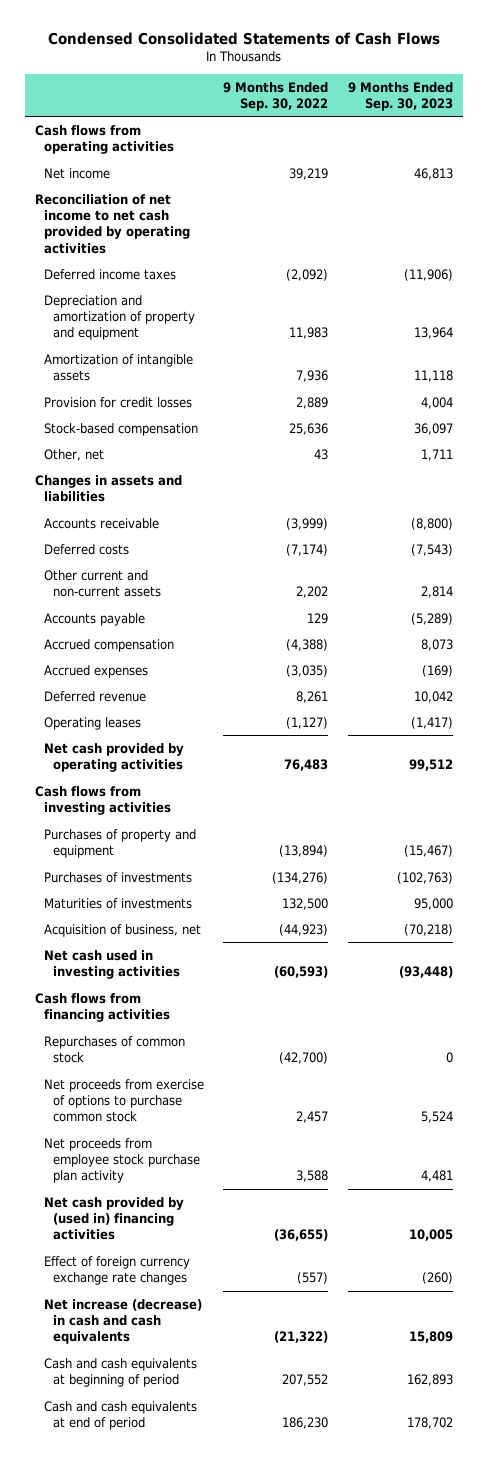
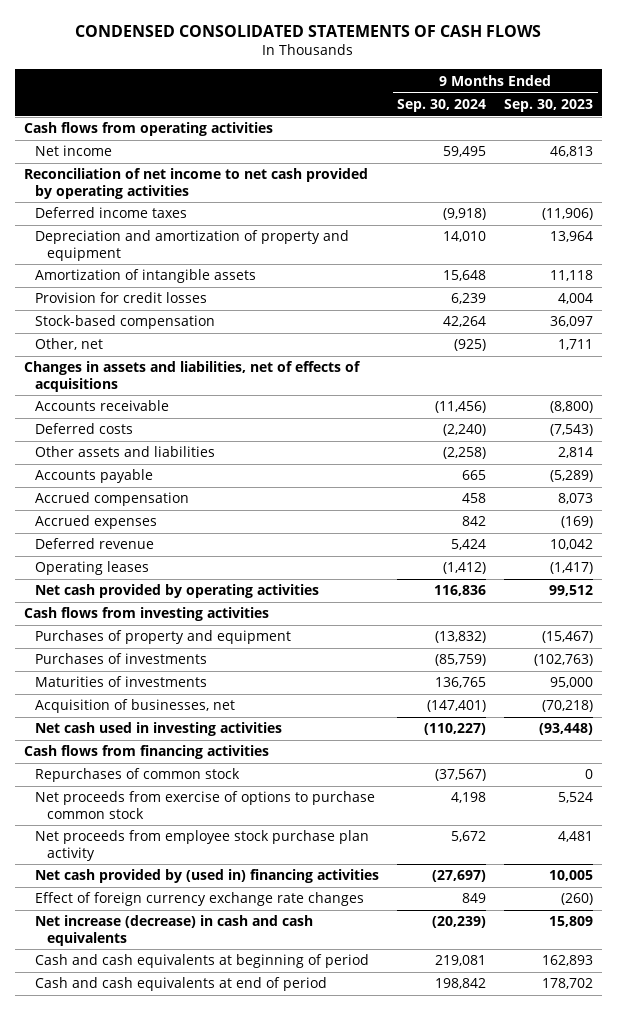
- Condensed Consolidated Statements of Cash Flows
+ CONDENSED CONSOLIDATED STATEMENTS OF CASH FLOWS
- | 9 Months Ended Sep. 30, 2022 | 9 Months Ended Sep. 30, 2023
+ | 9 Months Ended Sep. 30, 2024 | 9 Months Ended Sep. 30, 2023
- Changes in assets and liabilities
+ Changes in assets and liabilities, net of effects of acquisitions
- Other current and non-current assets | 2,202 | 2,814
+ Other assets and liabilities | (2,258) | 2,814
- Acquisition of business, net | (44,923) | (70,218)
+ Acquisition of businesses, net | (147,401) | (70,218)

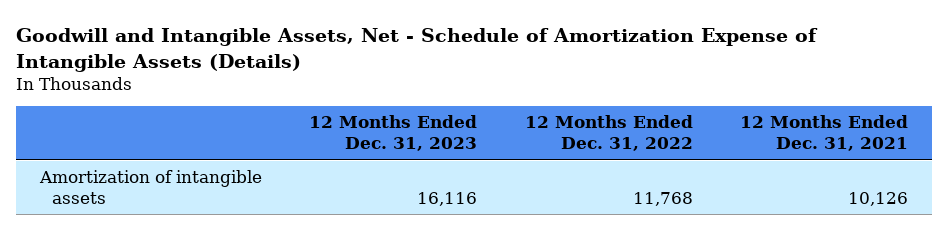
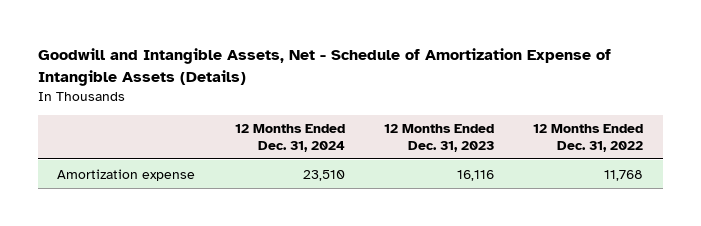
- | 12 Months Ended Dec. 31, 2023 | 12 Months Ended Dec. 31, 2022 | 12 Months Ended Dec. 31, 2021
+ | 12 Months Ended Dec. 31, 2024 | 12 Months Ended Dec. 31, 2023 | 12 Months Ended Dec. 31, 2022
- Amortization of intangible assets | 16,116 | 11,768 | 10,126
+ Amortization expense | 23,510 | 16,116 | 11,768

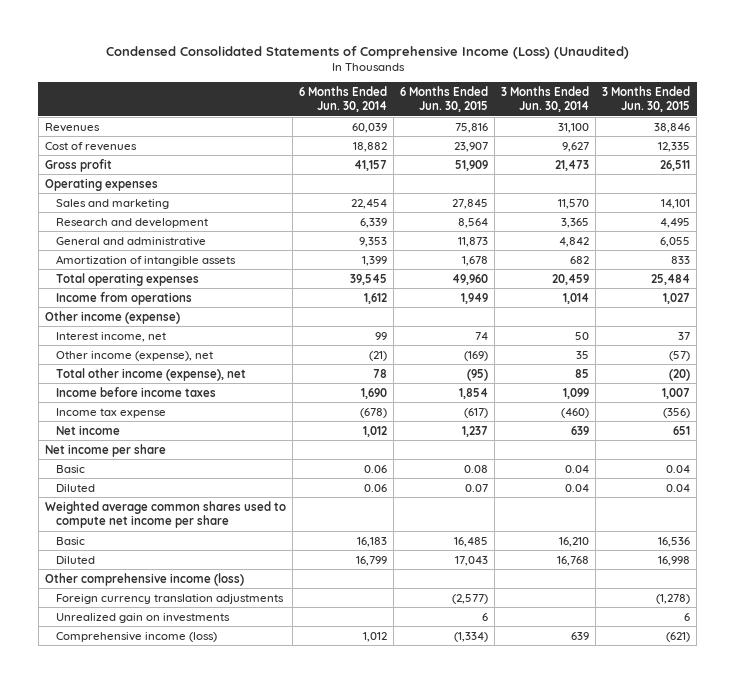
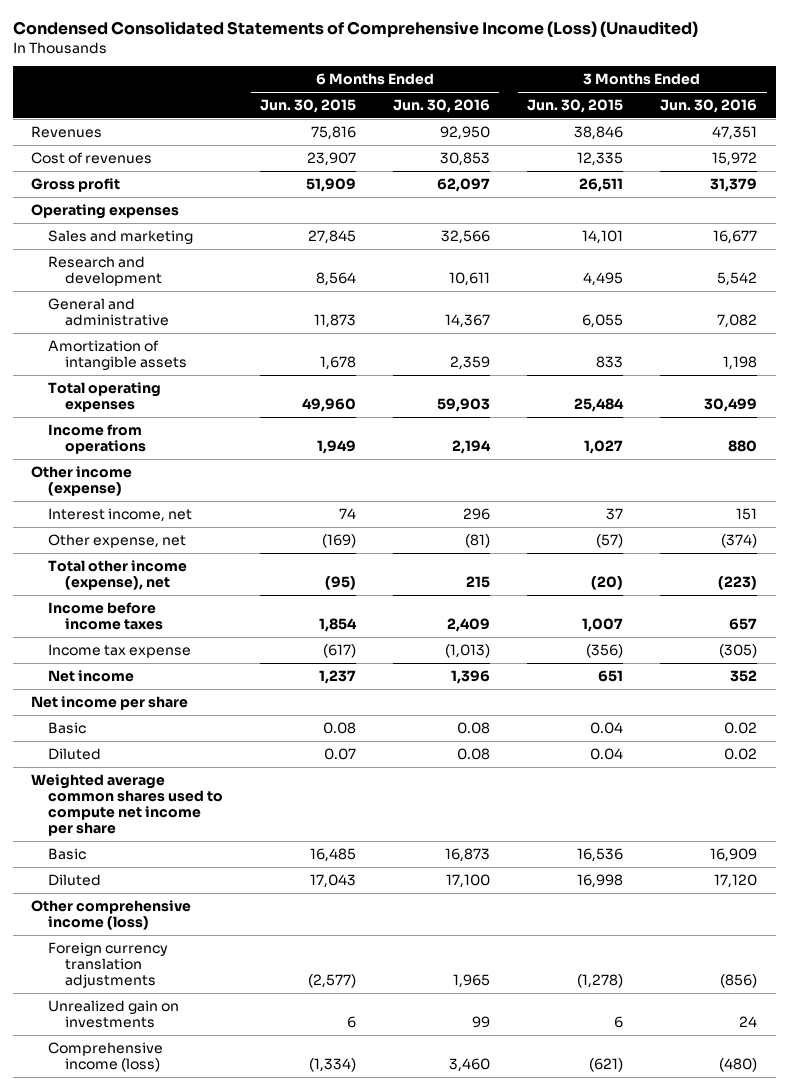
- | 6 Months Ended Jun. 30, 2014 | 6 Months Ended Jun. 30, 2015 | 3 Months Ended Jun. 30, 2014 | 3 Months Ended Jun. 30, 2015
+ | 6 Months Ended Jun. 30, 2015 | 6 Months Ended Jun. 30, 2016 | 3 Months Ended Jun. 30, 2015 | 3 Months Ended Jun. 30, 2016
- Other income (expense), net | (21) | (169) | 35 | (57)
+ Other expense, net | (169) | (81) | (57) | (374)

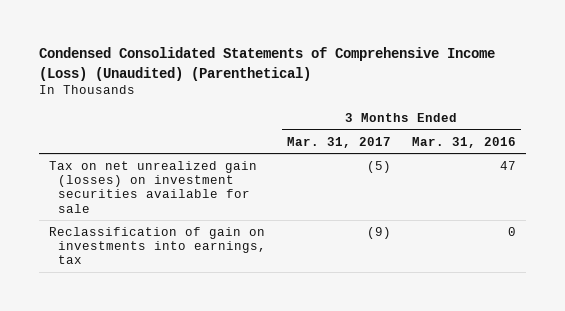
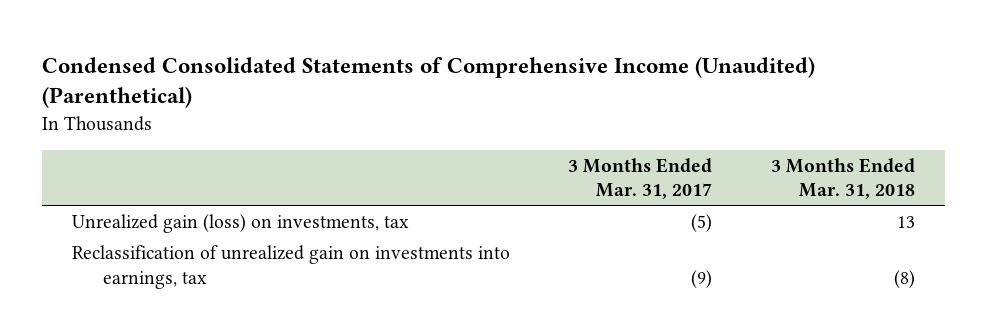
- Condensed Consolidated Statements of Comprehensive Income (Loss) (Unaudited) (Parenthetical)
+ Condensed Consolidated Statements of Comprehensive Income (Unaudited) (Parenthetical)
- | 3 Months Ended Mar. 31, 2017 | 3 Months Ended Mar. 31, 2016
+ | 3 Months Ended Mar. 31, 2017 | 3 Months Ended Mar. 31, 2018
- Tax on net unrealized gain (losses) on investment securities available for sale | (5) | 47
- Reclassification of gain on investments into earnings, tax | (9) | 0
+ Unrealized gain (loss) on investments, tax | (5) | 13
+ Reclassification of unrealized gain on investments into earnings, tax | (9) | (8)

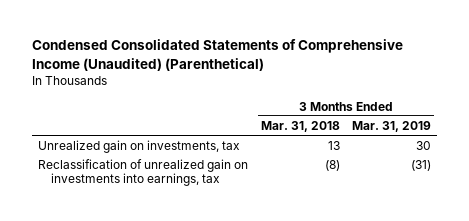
- | 3 Months Ended Mar. 31, 2017 | 3 Months Ended Mar. 31, 2018
+ | 3 Months Ended Mar. 31, 2018 | 3 Months Ended Mar. 31, 2019
- Unrealized gain (loss) on investments, tax | (5) | 13
+ Unrealized gain on investments, tax | 13 | 30

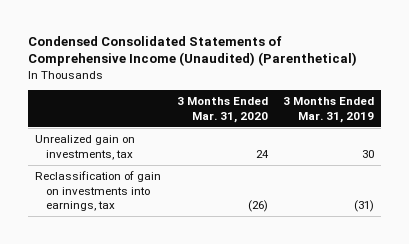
- | 3 Months Ended Mar. 31, 2018 | 3 Months Ended Mar. 31, 2019
+ | 3 Months Ended Mar. 31, 2020 | 3 Months Ended Mar. 31, 2019
- Reclassification of unrealized gain on investments into earnings, tax | (8) | (31)
+ Reclassification of gain on investments into earnings, tax | (26) | (31)

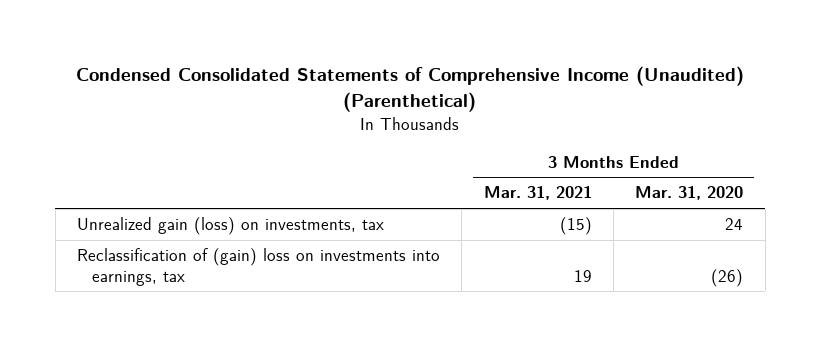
- | 3 Months Ended Mar. 31, 2020 | 3 Months Ended Mar. 31, 2019
+ | 3 Months Ended Mar. 31, 2021 | 3 Months Ended Mar. 31, 2020
- Unrealized gain on investments, tax | 24 | 30
- Reclassification of gain on investments into earnings, tax | (26) | (31)
+ Unrealized gain (loss) on investments, tax | (15) | 24
+ Reclassification of (gain) loss on investments into earnings, tax | 19 | (26)

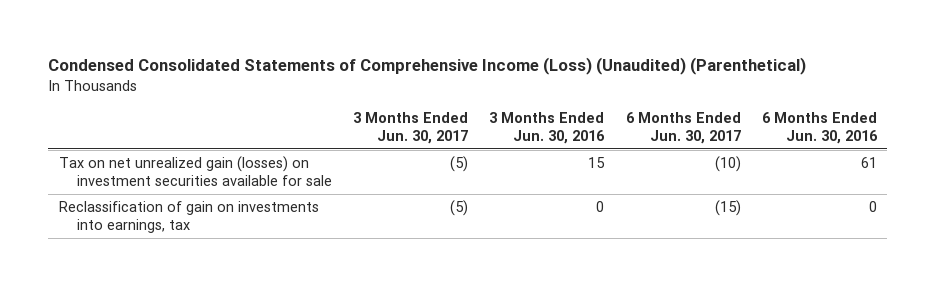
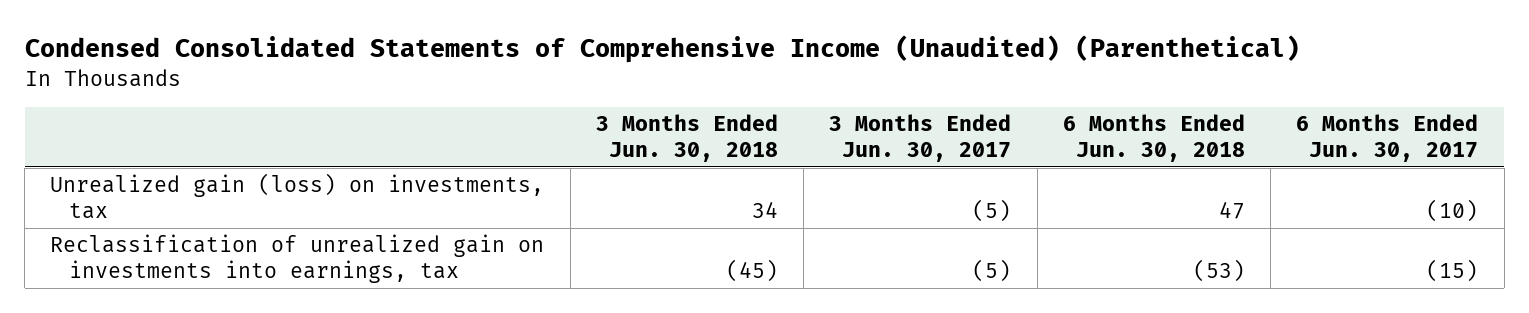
- Condensed Consolidated Statements of Comprehensive Income (Loss) (Unaudited) (Parenthetical)
+ Condensed Consolidated Statements of Comprehensive Income (Unaudited) (Parenthetical)
- | 3 Months Ended Jun. 30, 2017 | 3 Months Ended Jun. 30, 2016 | 6 Months Ended Jun. 30, 2017 | 6 Months Ended Jun. 30, 2016
+ | 3 Months Ended Jun. 30, 2018 | 3 Months Ended Jun. 30, 2017 | 6 Months Ended Jun. 30, 2018 | 6 Months Ended Jun. 30, 2017
- Tax on net unrealized gain (losses) on investment securities available for sale | (5) | 15 | (10) | 61
- Reclassification of gain on investments into earnings, tax | (5) | 0 | (15) | 0
+ Unrealized gain (loss) on investments, tax | 34 | (5) | 47 | (10)
+ Reclassification of unrealized gain on investments into earnings, tax | (45) | (5) | (53) | (15)

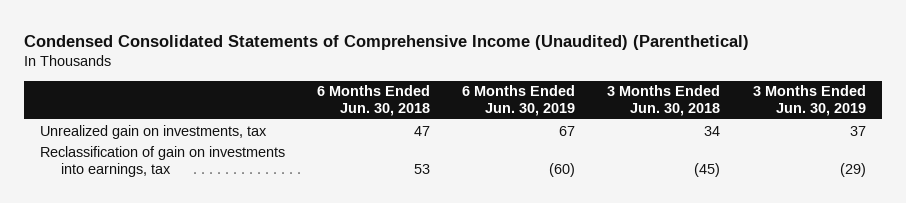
- | 3 Months Ended Jun. 30, 2018 | 3 Months Ended Jun. 30, 2017 | 6 Months Ended Jun. 30, 2018 | 6 Months Ended Jun. 30, 2017
+ | 6 Months Ended Jun. 30, 2018 | 6 Months Ended Jun. 30, 2019 | 3 Months Ended Jun. 30, 2018 | 3 Months Ended Jun. 30, 2019
- Unrealized gain (loss) on investments, tax | 34 | (5) | 47 | (10)
- Reclassification of unrealized gain on investments into earnings, tax | (45) | (5) | (53) | (15)
+ Unrealized gain on investments, tax | 47 | 67 | 34 | 37
+ Reclassification of gain on investments into earnings, tax | 53 | (60) | (45) | (29)

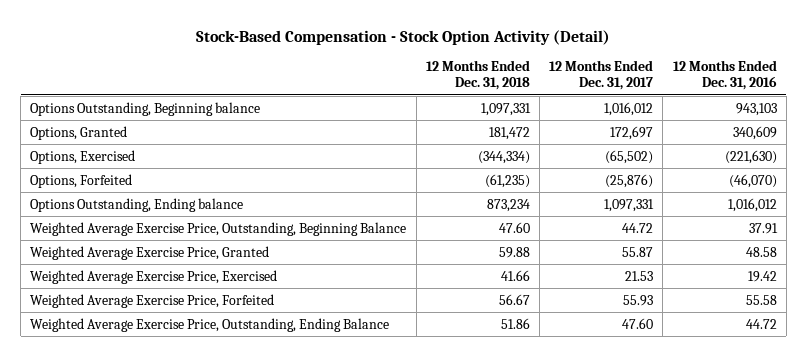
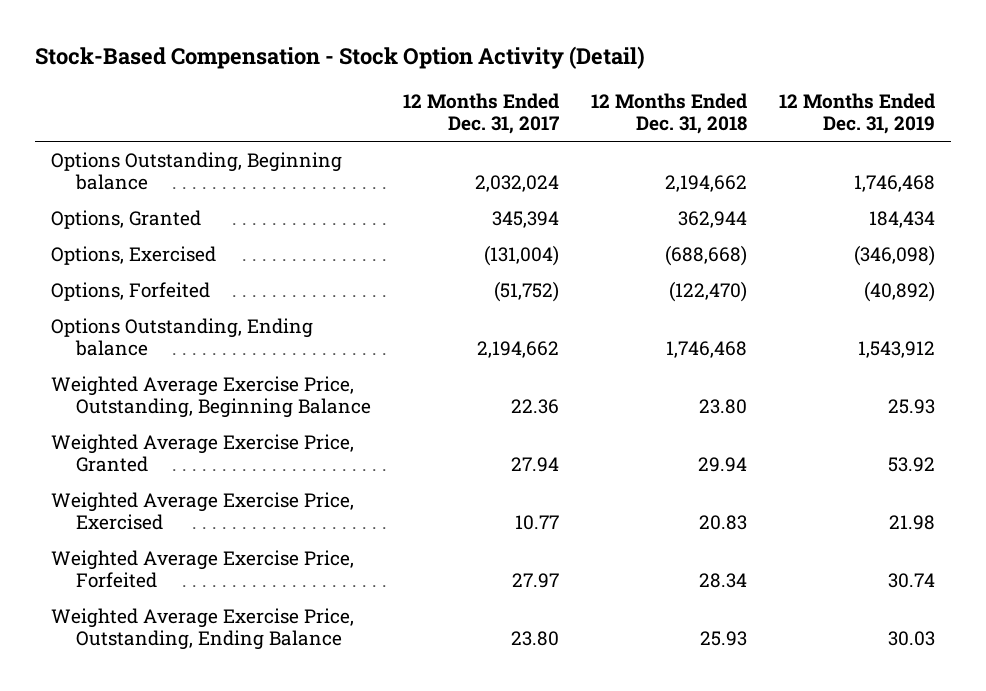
- | 12 Months Ended Dec. 31, 2018 | 12 Months Ended Dec. 31, 2017 | 12 Months Ended Dec. 31, 2016
+ | 12 Months Ended Dec. 31, 2017 | 12 Months Ended Dec. 31, 2018 | 12 Months Ended Dec. 31, 2019
- Options Outstanding, Beginning balance | 1,097,331 | 1,016,012 | 943,103
- Options, Granted | 181,472 | 172,697 | 340,609
- Options, Exercised | (344,334) | (65,502) | (221,630)
- Options, Forfeited | (61,235) | (25,876) | (46,070)
- Options Outstanding, Ending balance | 873,234 | 1,097,331 | 1,016,012
- Weighted Average Exercise Price, Outstanding, Beginning Balance | 47.60 | 44.72 | 37.91
- Weighted Average Exercise Price, Granted | 59.88 | 55.87 | 48.58
- Weighted Average Exercise Price, Exercised | 41.66 | 21.53 | 19.42
- Weighted Average Exercise Price, Forfeited | 56.67 | 55.93 | 55.58
- Weighted Average Exercise Price, Outstanding, Ending Balance | 51.86 | 47.60 | 44.72
+ Options Outstanding, Beginning balance | 2,032,024 | 2,194,662 | 1,746,468
+ Options, Granted | 345,394 | 362,944 | 184,434
+ Options, Exercised | (131,004) | (688,668) | (346,098)
+ Options, Forfeited | (51,752) | (122,470) | (40,892)
+ Options Outstanding, Ending balance | 2,194,662 | 1,746,468 | 1,543,912
+ Weighted Average Exercise Price, Outstanding, Beginning Balance | 22.36 | 23.80 | 25.93
+ Weighted Average Exercise Price, Granted | 27.94 | 29.94 | 53.92
+ Weighted Average Exercise Price, Exercised | 10.77 | 20.83 | 21.98
+ Weighted Average Exercise Price, Forfeited | 27.97 | 28.34 | 30.74
+ Weighted Average Exercise Price, Outstanding, Ending Balance | 23.80 | 25.93 | 30.03

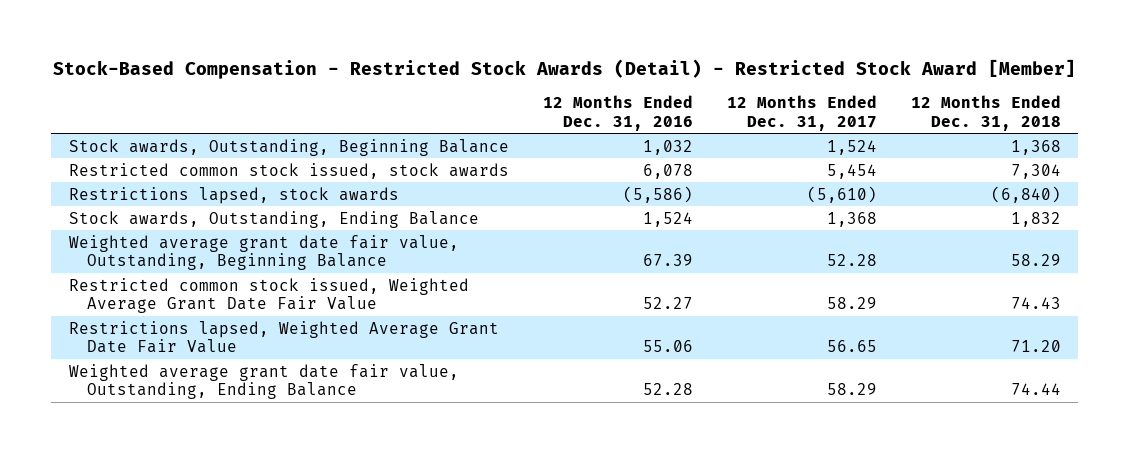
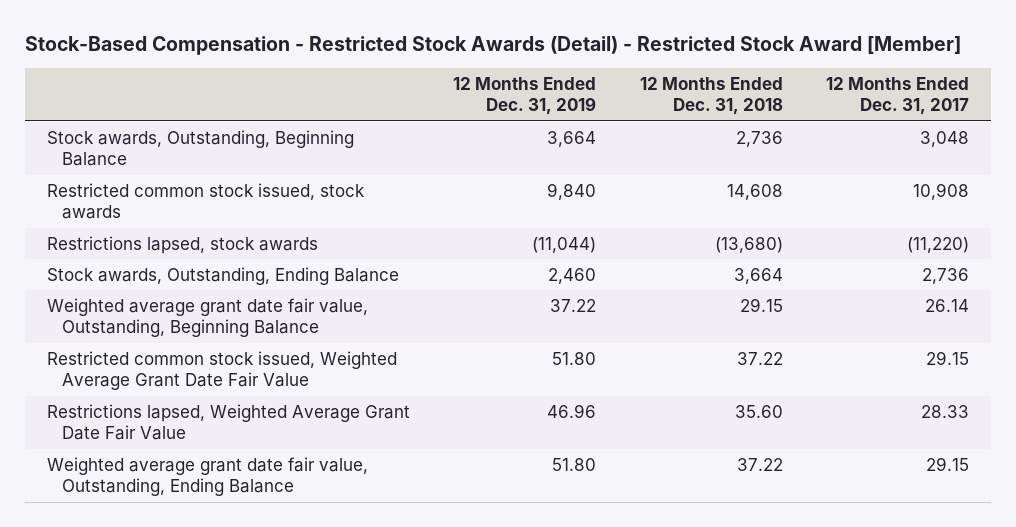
- | 12 Months Ended Dec. 31, 2016 | 12 Months Ended Dec. 31, 2017 | 12 Months Ended Dec. 31, 2018
+ | 12 Months Ended Dec. 31, 2019 | 12 Months Ended Dec. 31, 2018 | 12 Months Ended Dec. 31, 2017
- Stock awards, Outstanding, Beginning Balance | 1,032 | 1,524 | 1,368
- Restricted common stock issued, stock awards | 6,078 | 5,454 | 7,304
- Restrictions lapsed, stock awards | (5,586) | (5,610) | (6,840)
- Stock awards, Outstanding, Ending Balance | 1,524 | 1,368 | 1,832
- Weighted average grant date fair value, Outstanding, Beginning Balance | 67.39 | 52.28 | 58.29
- Restricted common stock issued, Weighted Average Grant Date Fair Value | 52.27 | 58.29 | 74.43
- Restrictions lapsed, Weighted Average Grant Date Fair Value | 55.06 | 56.65 | 71.20
- Weighted average grant date fair value, Outstanding, Ending Balance | 52.28 | 58.29 | 74.44
+ Stock awards, Outstanding, Beginning Balance | 3,664 | 2,736 | 3,048
+ Restricted common stock issued, stock awards | 9,840 | 14,608 | 10,908
+ Restrictions lapsed, stock awards | (11,044) | (13,680) | (11,220)
+ Stock awards, Outstanding, Ending Balance | 2,460 | 3,664 | 2,736
+ Weighted average grant date fair value, Outstanding, Beginning Balance | 37.22 | 29.15 | 26.14
+ Restricted common stock issued, Weighted Average Grant Date Fair Value | 51.80 | 37.22 | 29.15
+ Restrictions lapsed, Weighted Average Grant Date Fair Value | 46.96 | 35.60 | 28.33
+ Weighted average grant date fair value, Outstanding, Ending Balance | 51.80 | 37.22 | 29.15

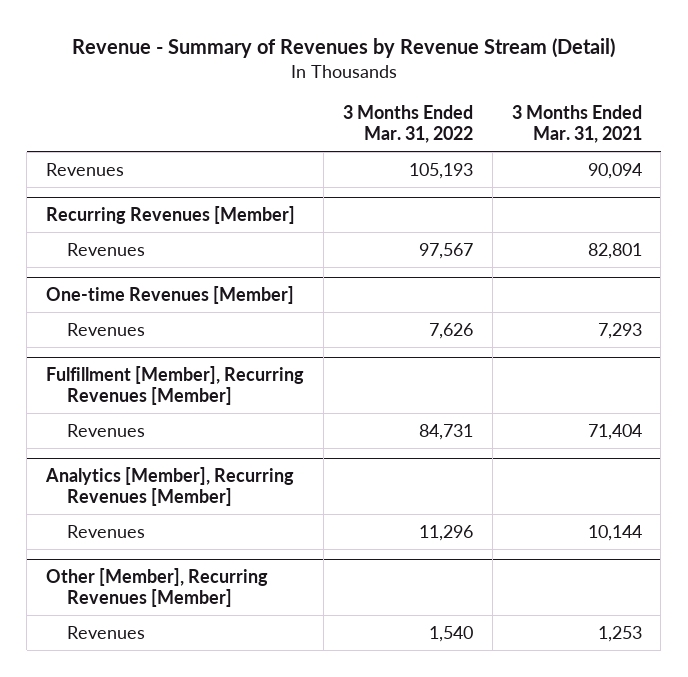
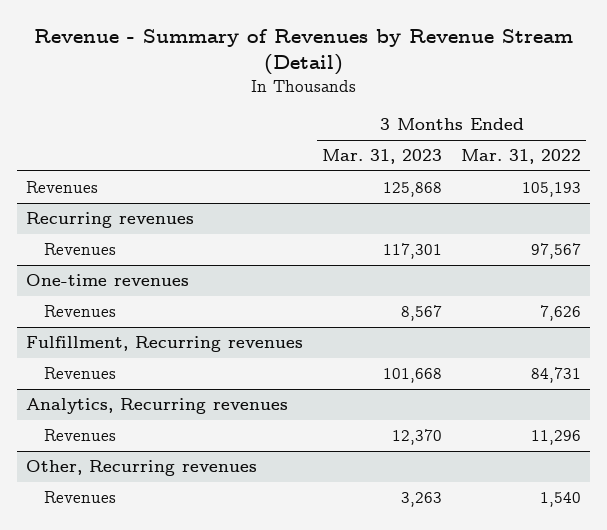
- | 3 Months Ended Mar. 31, 2022 | 3 Months Ended Mar. 31, 2021
+ | 3 Months Ended Mar. 31, 2023 | 3 Months Ended Mar. 31, 2022
- Recurring Revenues [Member]
+ Recurring revenues
- One-time Revenues [Member]
+ One-time revenues
- Fulfillment [Member], Recurring Revenues [Member]
+ Fulfillment, Recurring revenues
- Analytics [Member], Recurring Revenues [Member]
+ Analytics, Recurring revenues
- Other [Member], Recurring Revenues [Member]
+ Other, Recurring revenues

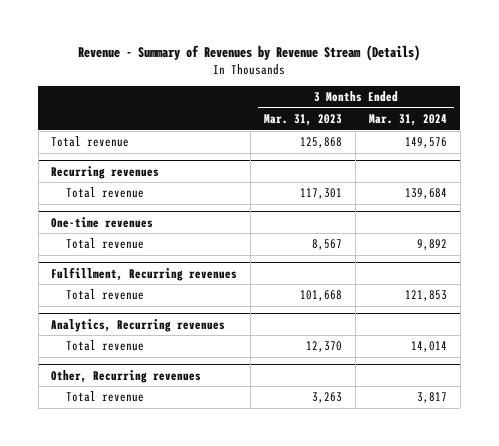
- Revenue - Summary of Revenues by Revenue Stream (Detail)
+ Revenue - Summary of Revenues by Revenue Stream (Details)
- | 3 Months Ended Mar. 31, 2023 | 3 Months Ended Mar. 31, 2022
+ | 3 Months Ended Mar. 31, 2023 | 3 Months Ended Mar. 31, 2024
- Revenues | 125,868 | 105,193
+ Total revenue | 125,868 | 149,576
@ Recurring revenues
- Revenues | 117,301 | 97,567
+ Total revenue | 117,301 | 139,684
@ One-time revenues
- Revenues | 8,567 | 7,626
+ Total revenue | 8,567 | 9,892
@ Fulfillment, Recurring revenues
- Revenues | 101,668 | 84,731
+ Total revenue | 101,668 | 121,853
@ Analytics, Recurring revenues
- Revenues | 12,370 | 11,296
+ Total revenue | 12,370 | 14,014
@ Other, Recurring revenues
- Revenues | 3,263 | 1,540
+ Total revenue | 3,263 | 3,817

